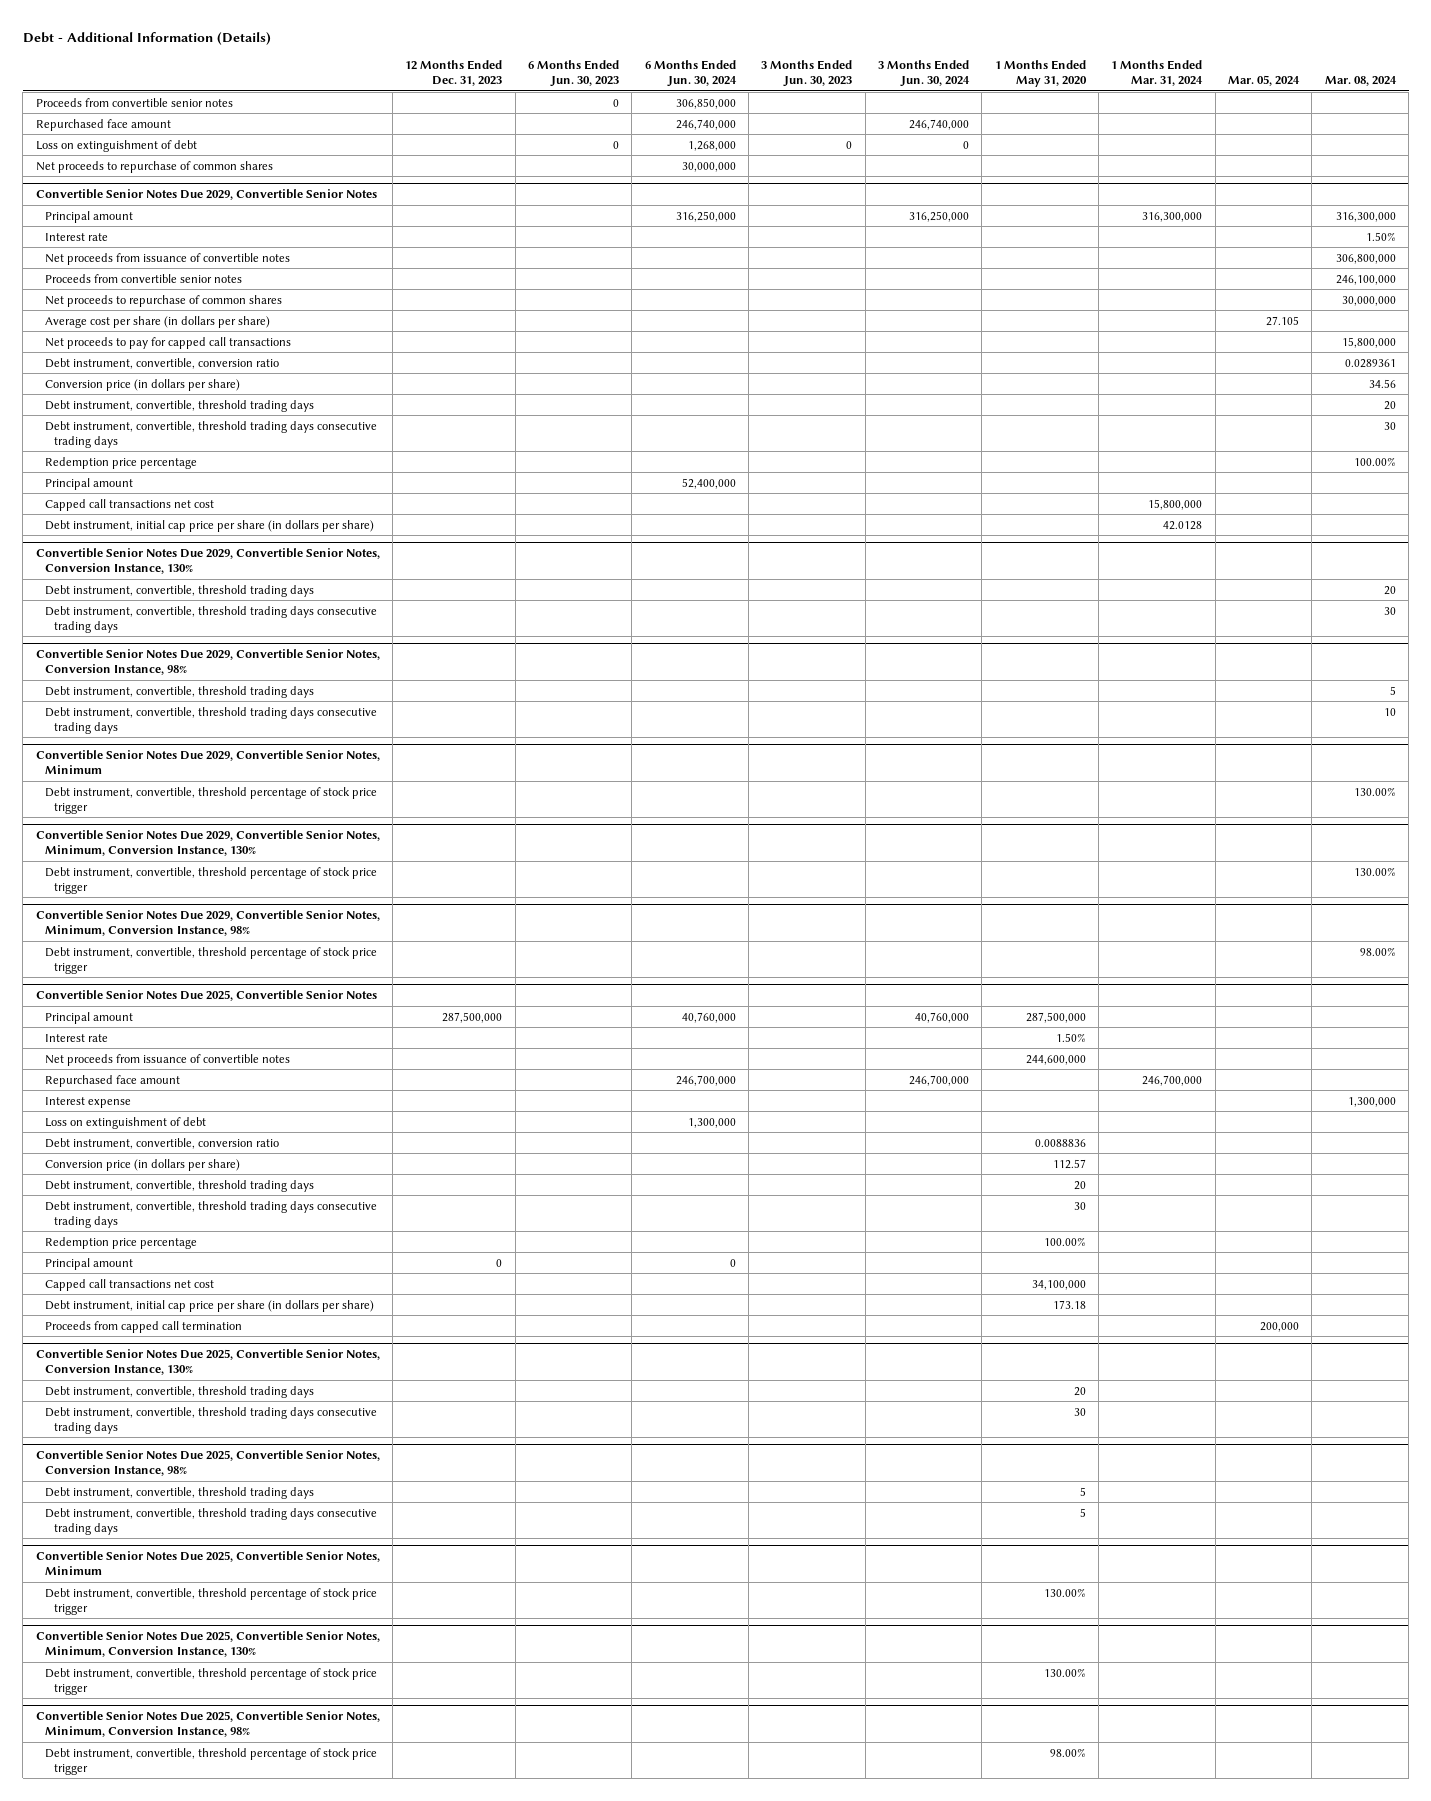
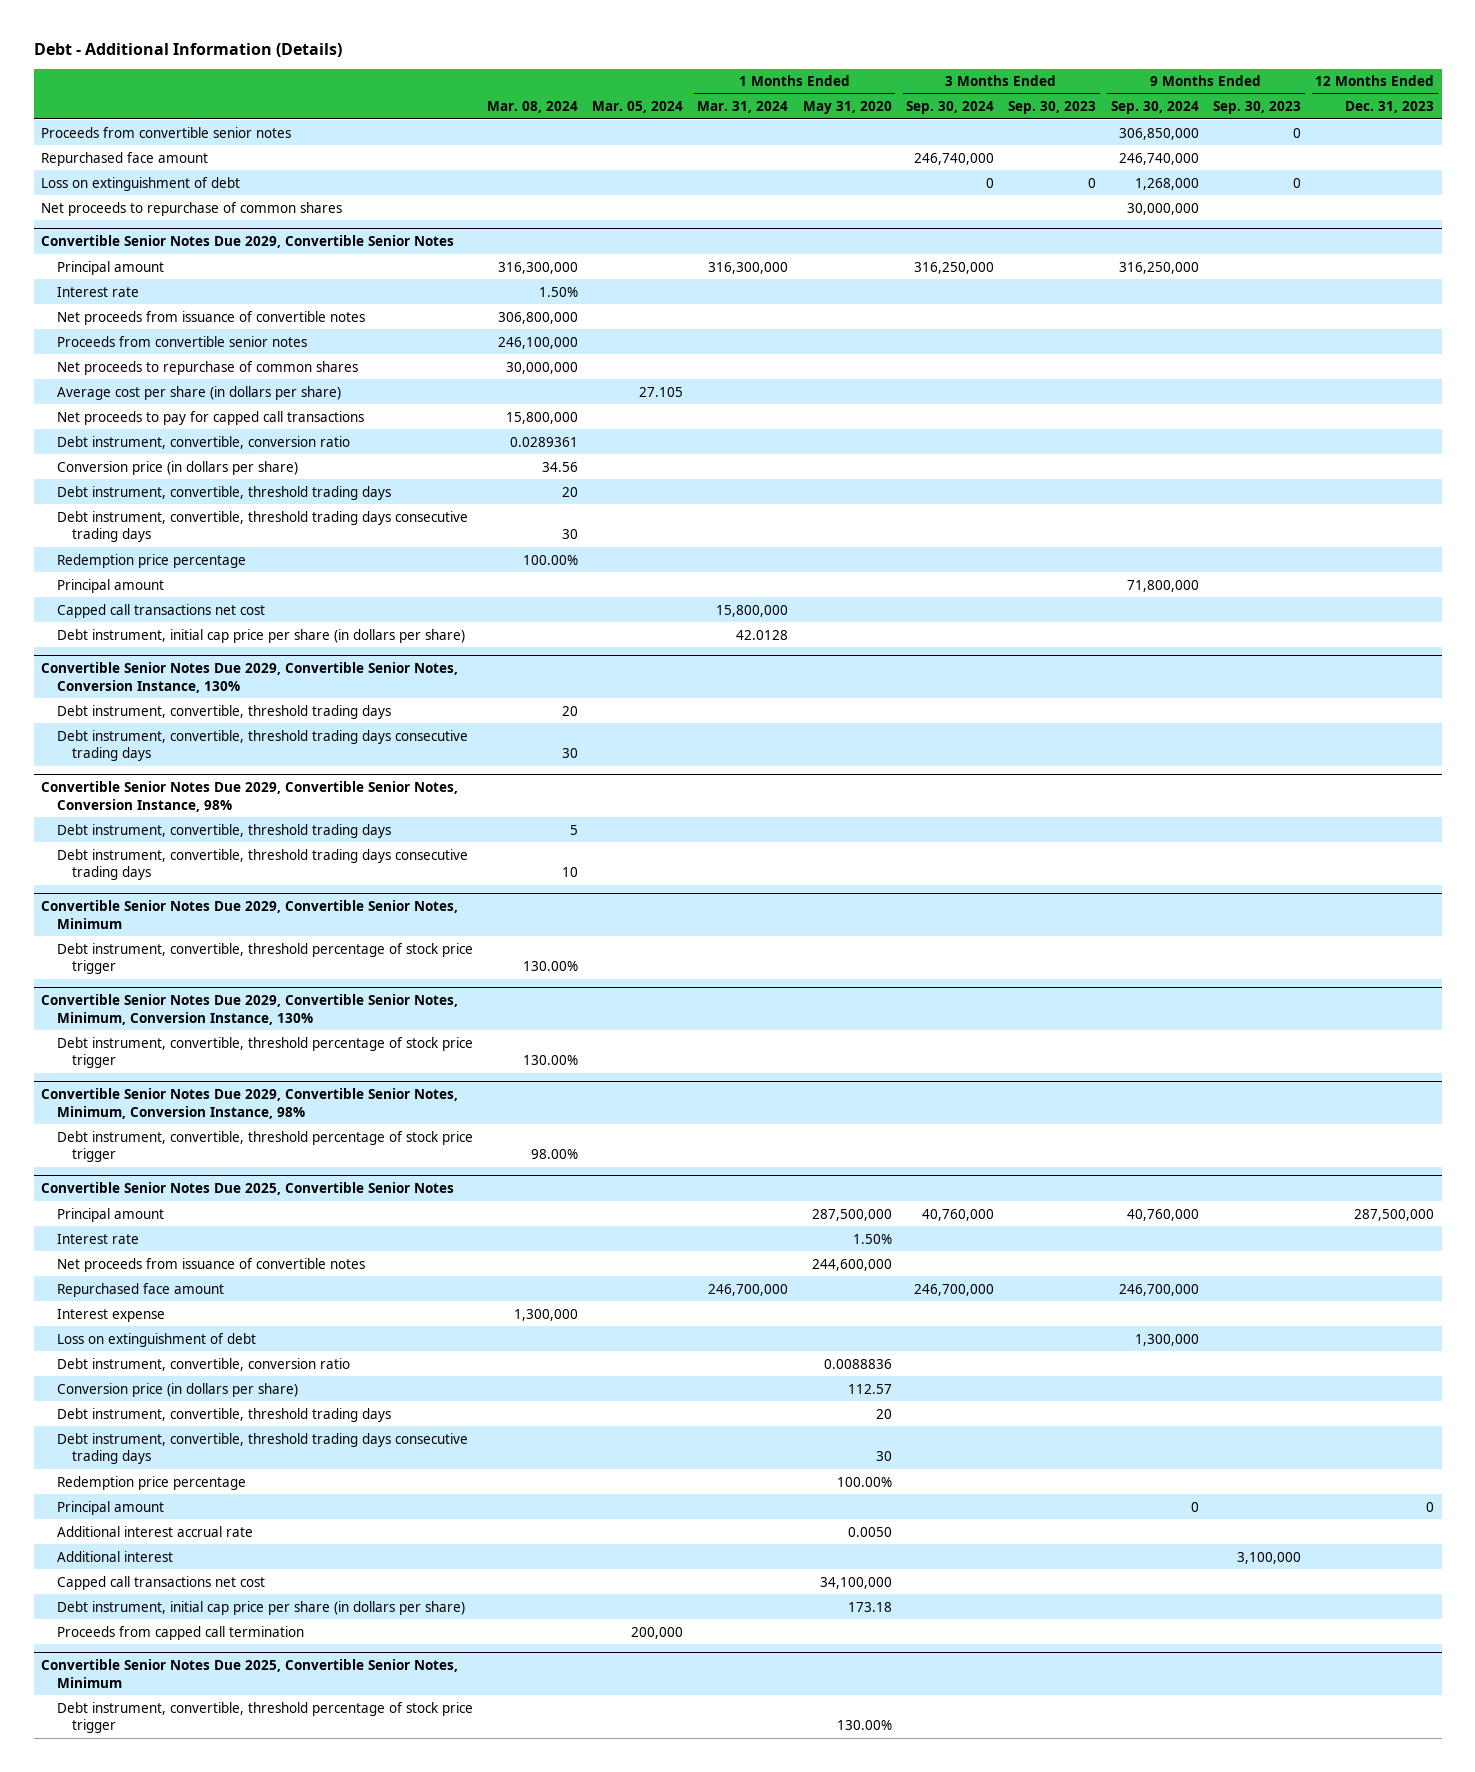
- | 12 Months Ended Dec. 31, 2023 | 6 Months Ended Jun. 30, 2023 | 6 Months Ended Jun. 30, 2024 | 3 Months Ended Jun. 30, 2023 | 3 Months Ended Jun. 30, 2024 | 1 Months Ended May 31, 2020 | 1 Months Ended Mar. 31, 2024 | Mar. 05, 2024 | Mar. 08, 2024
+ | Mar. 08, 2024 | Mar. 05, 2024 | 1 Months Ended Mar. 31, 2024 | 1 Months Ended May 31, 2020 | 3 Months Ended Sep. 30, 2024 | 3 Months Ended Sep. 30, 2023 | 9 Months Ended Sep. 30, 2024 | 9 Months Ended Sep. 30, 2023 | 12 Months Ended Dec. 31, 2023
@ Convertible Senior Notes Due 2025, Convertible Senior Notes
+ Additional interest accrual rate | | | | 0.0050 | | | | |
+ Additional interest | | | | | | | | 3,100,000 |
- Convertible Senior Notes Due 2025, Convertible Senior Notes, Conversion Instance, 130%
- Debt instrument, convertible, threshold trading days | | | | | | 20 | | |
- Debt instrument, convertible, threshold trading days consecutive trading days | | | | | | 30 | | |
- Convertible Senior Notes Due 2025, Convertible Senior Notes, Conversion Instance, 98%
- Debt instrument, convertible, threshold trading days | | | | | | 5 | | |
- Debt instrument, convertible, threshold trading days consecutive trading days | | | | | | 5 | | |
- Convertible Senior Notes Due 2025, Convertible Senior Notes, Minimum, Conversion Instance, 130%
- Debt instrument, convertible, threshold percentage of stock price trigger | | | | | | 130.00% | | |
- Convertible Senior Notes Due 2025, Convertible Senior Notes, Minimum, Conversion Instance, 98%
- Debt instrument, convertible, threshold percentage of stock price trigger | | | | | | 98.00% | | |

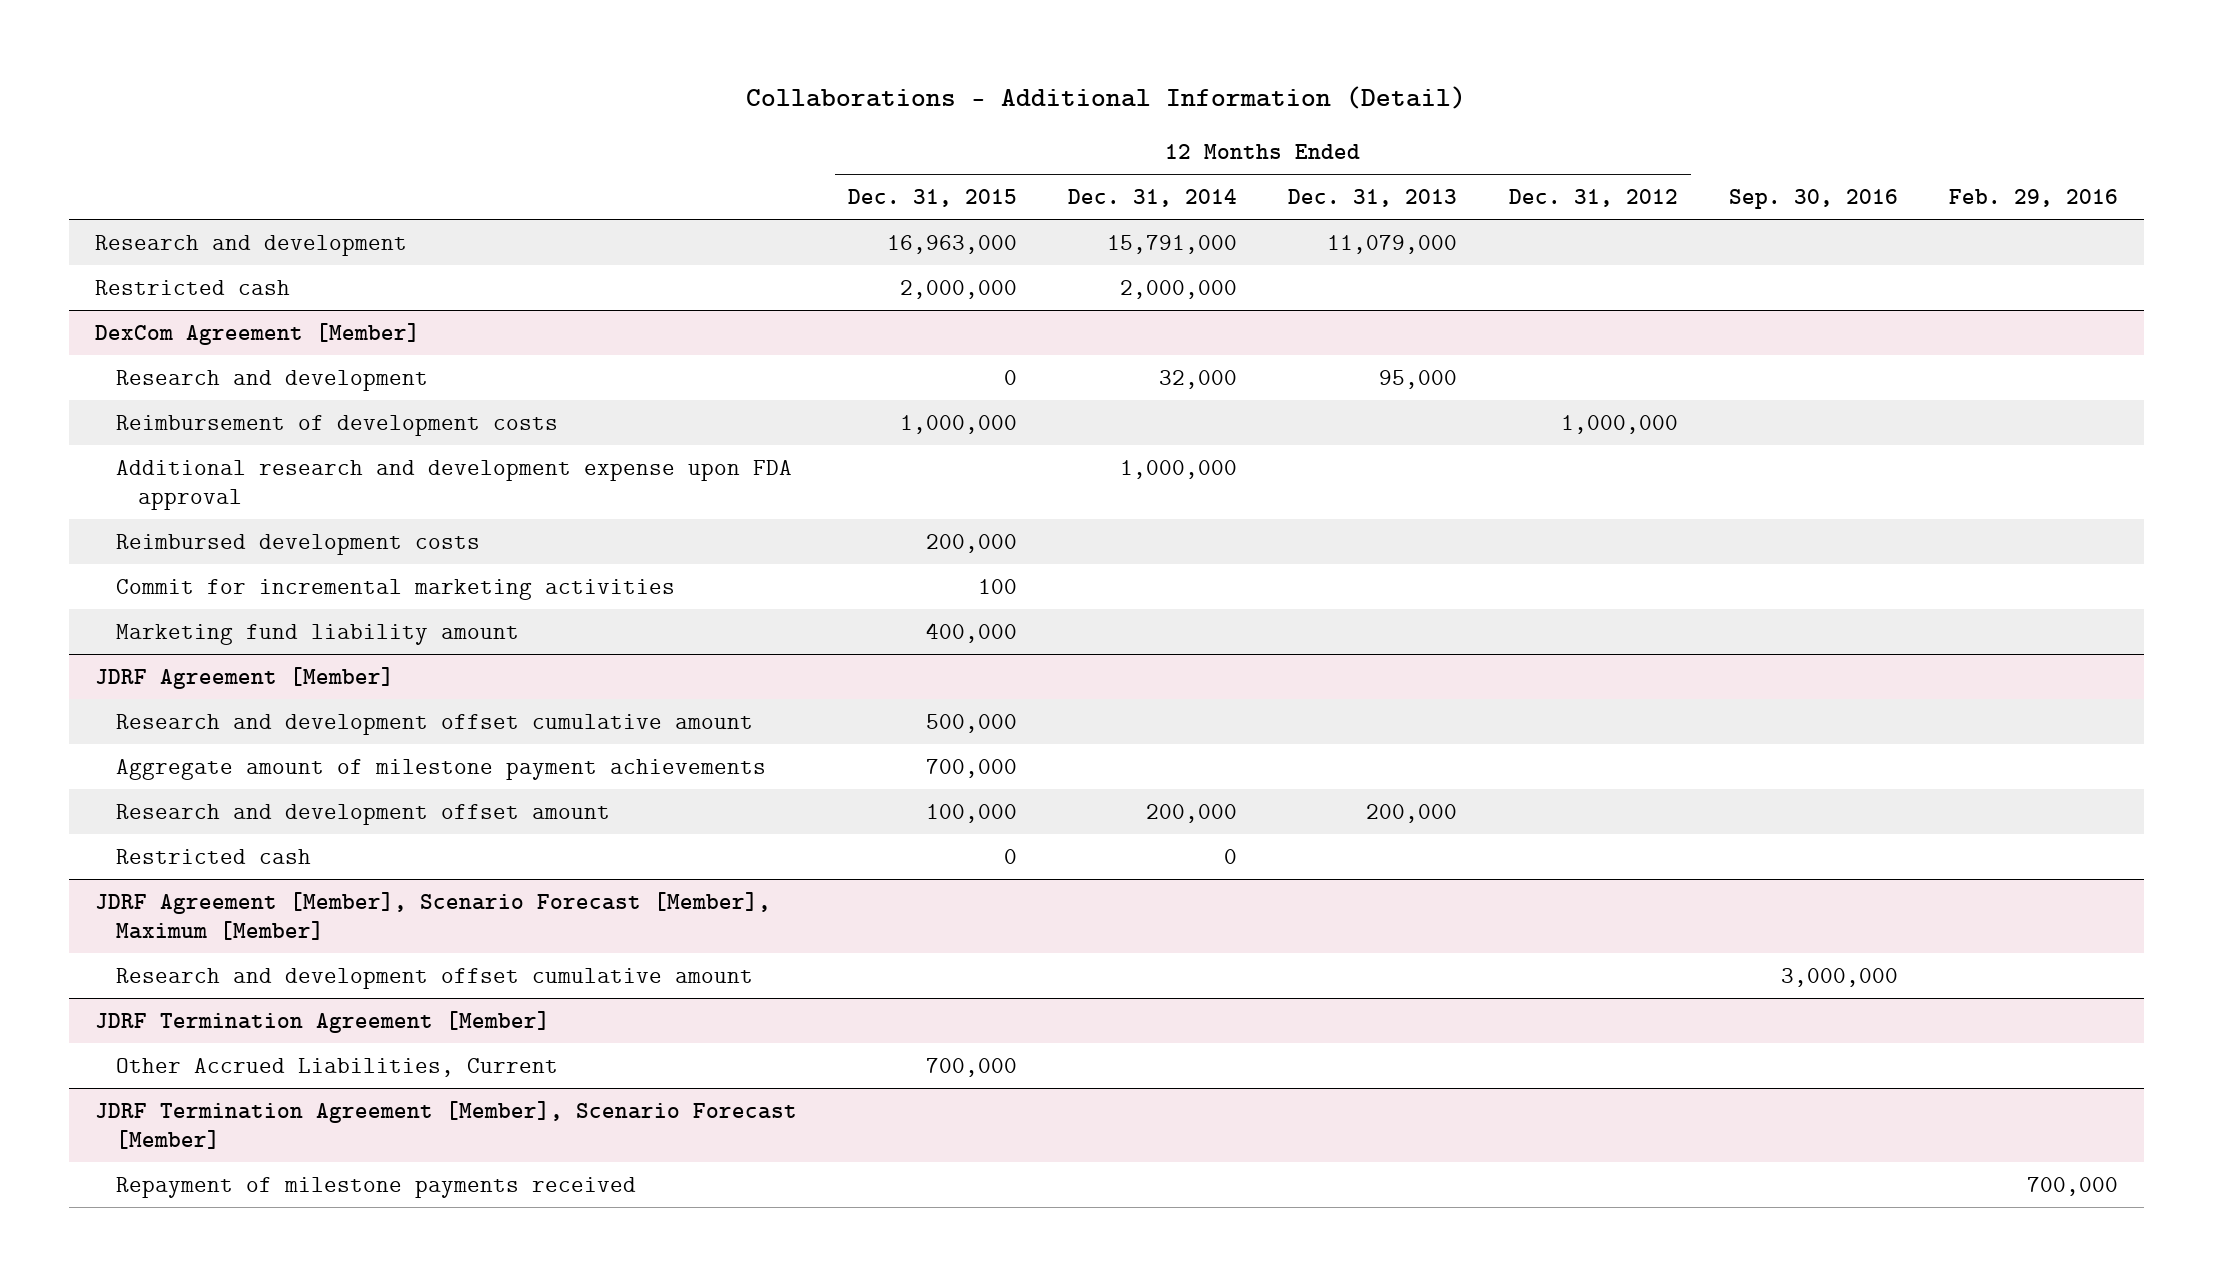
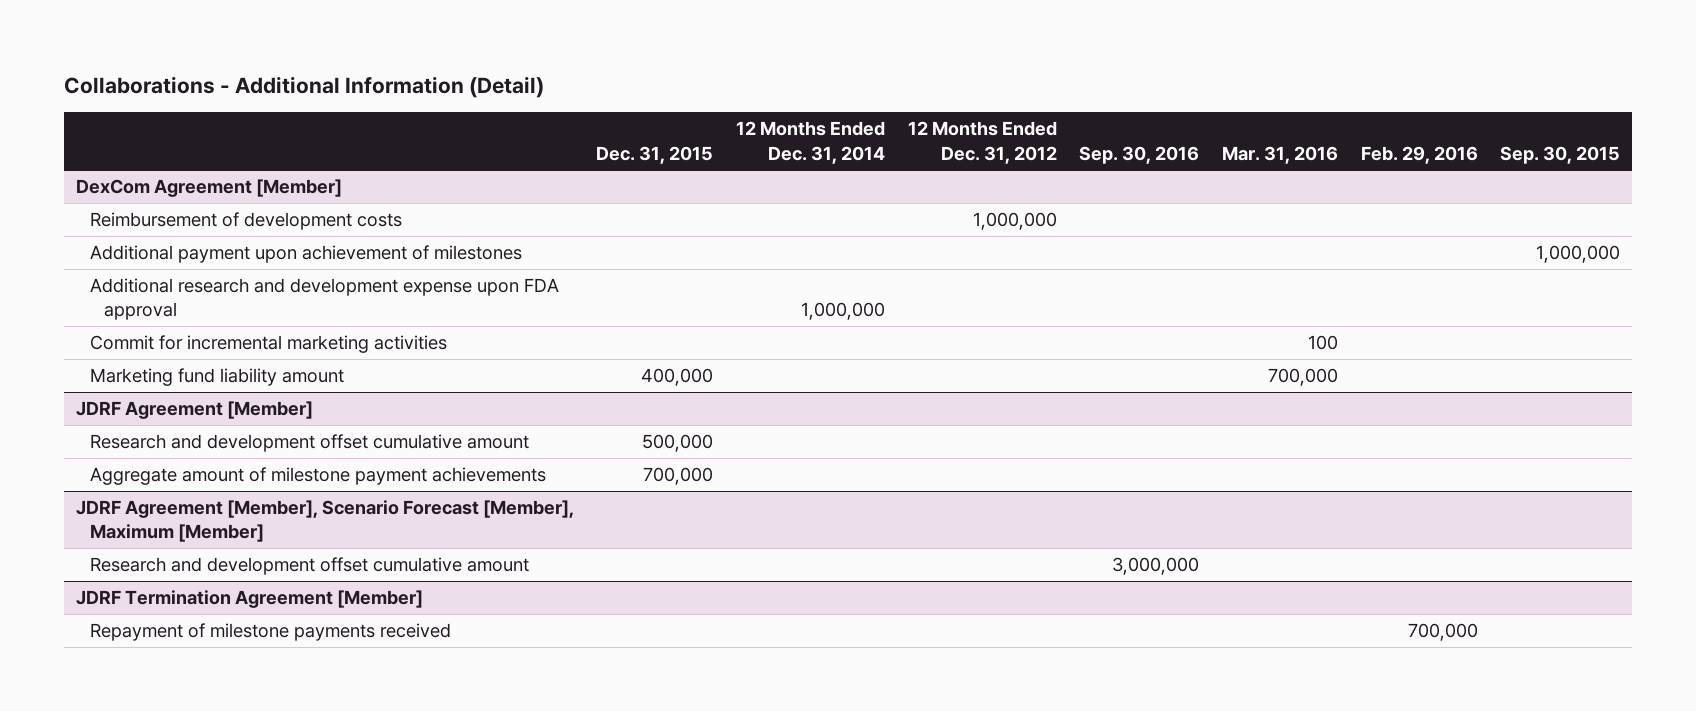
- | 12 Months Ended Dec. 31, 2015 | 12 Months Ended Dec. 31, 2014 | 12 Months Ended Dec. 31, 2013 | 12 Months Ended Dec. 31, 2012 | Sep. 30, 2016 | Feb. 29, 2016
+ | Dec. 31, 2015 | 12 Months Ended Dec. 31, 2014 | 12 Months Ended Dec. 31, 2012 | Sep. 30, 2016 | Mar. 31, 2016 | Feb. 29, 2016 | Sep. 30, 2015
- Research and development | 16,963,000 | 15,791,000 | 11,079,000 | | |
- Restricted cash | 2,000,000 | 2,000,000 | | | |
@ DexCom Agreement [Member]
- Research and development | 0 | 32,000 | 95,000 | | |
+ Additional payment upon achievement of milestones | | | | | | | 1,000,000
- Reimbursed development costs | 200,000 | | | | |
@ JDRF Agreement [Member]
- Research and development offset amount | 100,000 | 200,000 | 200,000 | | |
- Restricted cash | 0 | 0 | | | |
@ JDRF Termination Agreement [Member]
- Other Accrued Liabilities, Current | 700,000 | | | | |
- JDRF Termination Agreement [Member], Scenario Forecast [Member]
- Repayment of milestone payments received | | | | | | 700,000
@ JDRF Termination Agreement [Member]
+ Repayment of milestone payments received | | | | | | 700,000 |

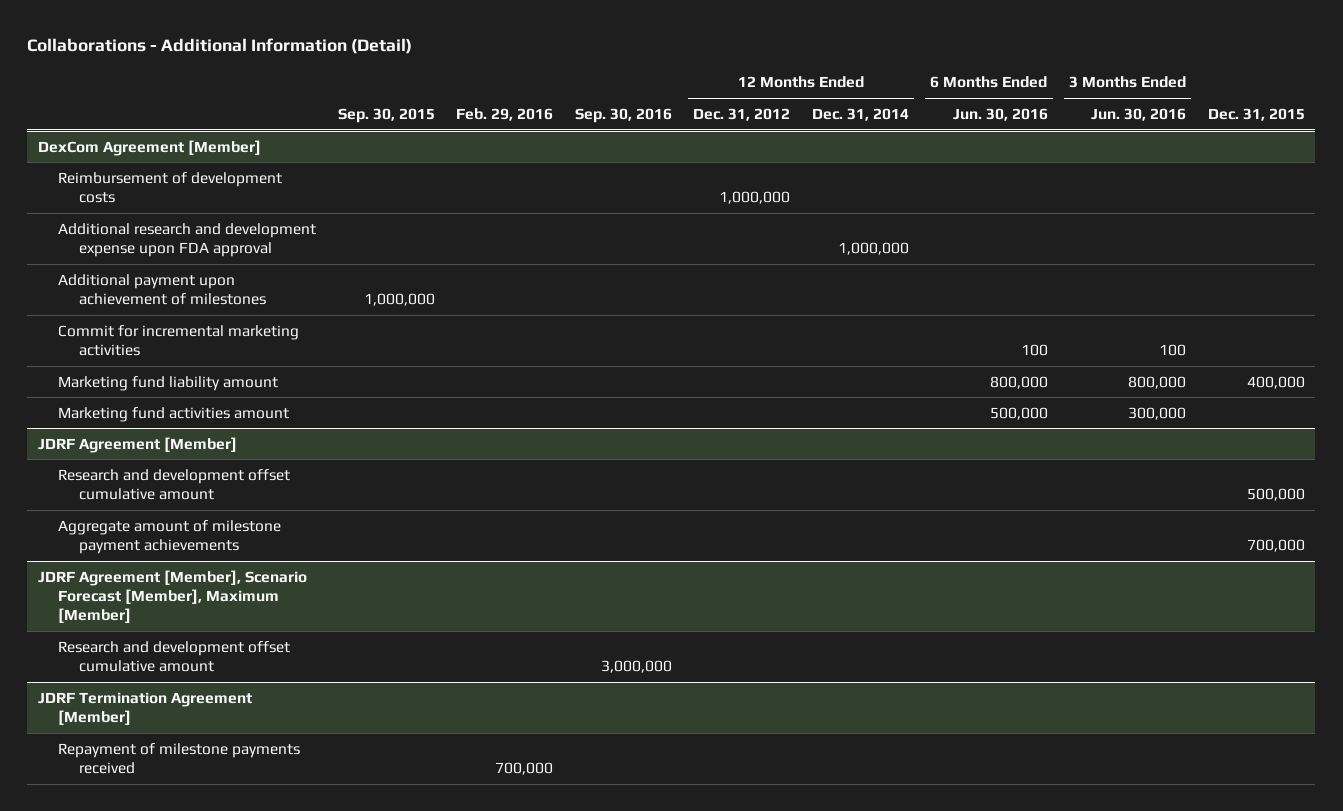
- | Dec. 31, 2015 | 12 Months Ended Dec. 31, 2014 | 12 Months Ended Dec. 31, 2012 | Sep. 30, 2016 | Mar. 31, 2016 | Feb. 29, 2016 | Sep. 30, 2015
+ | Sep. 30, 2015 | Feb. 29, 2016 | Sep. 30, 2016 | 12 Months Ended Dec. 31, 2012 | 12 Months Ended Dec. 31, 2014 | 6 Months Ended Jun. 30, 2016 | 3 Months Ended Jun. 30, 2016 | Dec. 31, 2015
@ DexCom Agreement [Member]
moved down: Additional payment upon achievement of milestones | 1,000,000 | | | | | | |
+ Marketing fund activities amount | | | | | | 500,000 | 300,000 |

